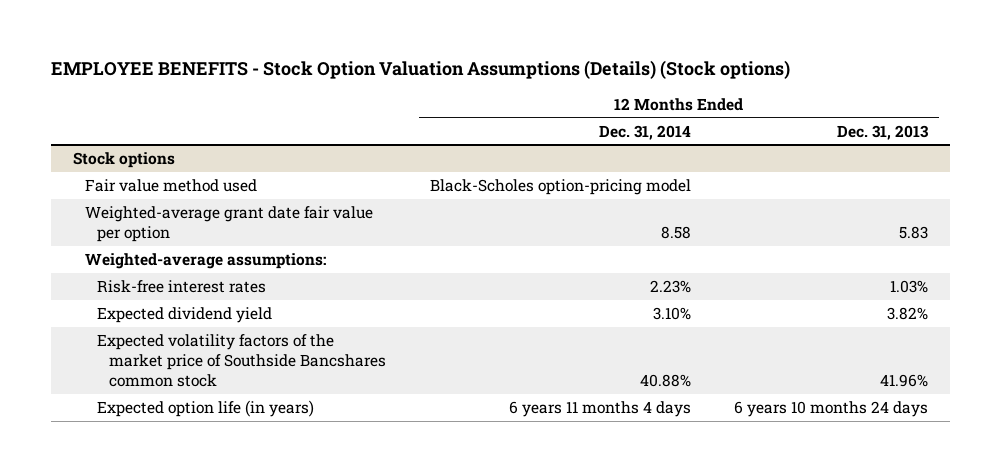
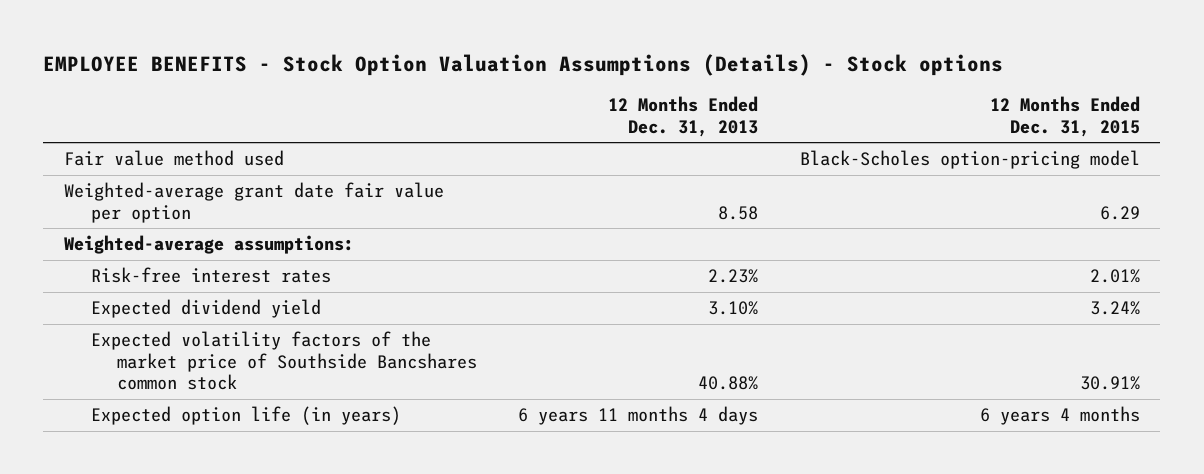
- EMPLOYEE BENEFITS - Stock Option Valuation Assumptions (Details) (Stock options)
+ EMPLOYEE BENEFITS - Stock Option Valuation Assumptions (Details) - Stock options
- | 12 Months Ended Dec. 31, 2014 | 12 Months Ended Dec. 31, 2013
+ | 12 Months Ended Dec. 31, 2013 | 12 Months Ended Dec. 31, 2015
- Stock options
- Weighted-average grant date fair value per option | 8.58 | 5.83
+ Weighted-average grant date fair value per option | 8.58 | 6.29
- Risk-free interest rates | 2.23% | 1.03%
- Expected dividend yield | 3.10% | 3.82%
- Expected volatility factors of the market price of Southside Bancshares common stock | 40.88% | 41.96%
- Expected option life (in years) | 6 years 11 months 4 days | 6 years 10 months 24 days
+ Risk-free interest rates | 2.23% | 2.01%
+ Expected dividend yield | 3.10% | 3.24%
+ Expected volatility factors of the market price of Southside Bancshares common stock | 40.88% | 30.91%
+ Expected option life (in years) | 6 years 11 months 4 days | 6 years 4 months

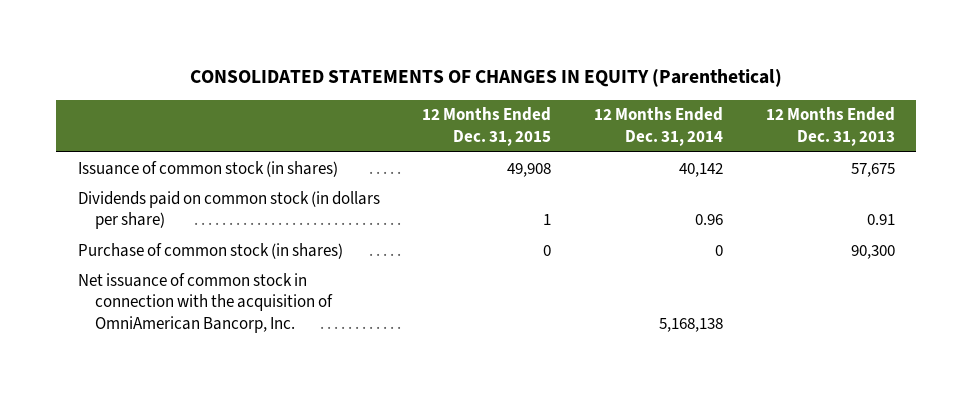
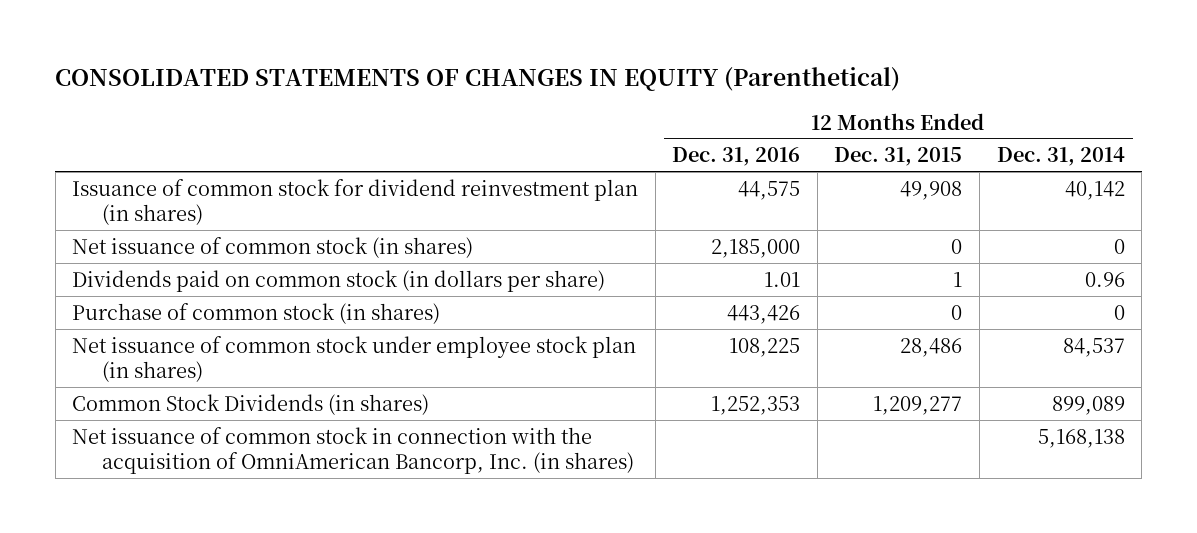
- | 12 Months Ended Dec. 31, 2015 | 12 Months Ended Dec. 31, 2014 | 12 Months Ended Dec. 31, 2013
+ | 12 Months Ended Dec. 31, 2016 | 12 Months Ended Dec. 31, 2015 | 12 Months Ended Dec. 31, 2014
- Issuance of common stock (in shares) | 49,908 | 40,142 | 57,675
+ Issuance of common stock for dividend reinvestment plan (in shares) | 44,575 | 49,908 | 40,142
+ Net issuance of common stock (in shares) | 2,185,000 | 0 | 0
- Net issuance of common stock in connection with the acquisition of OmniAmerican Bancorp, Inc. | | 5,168,138 |
+ Net issuance of common stock under employee stock plan (in shares) | 108,225 | 28,486 | 84,537
+ Common Stock Dividends (in shares) | 1,252,353 | 1,209,277 | 899,089
+ Net issuance of common stock in connection with the acquisition of OmniAmerican Bancorp, Inc. (in shares) | | | 5,168,138

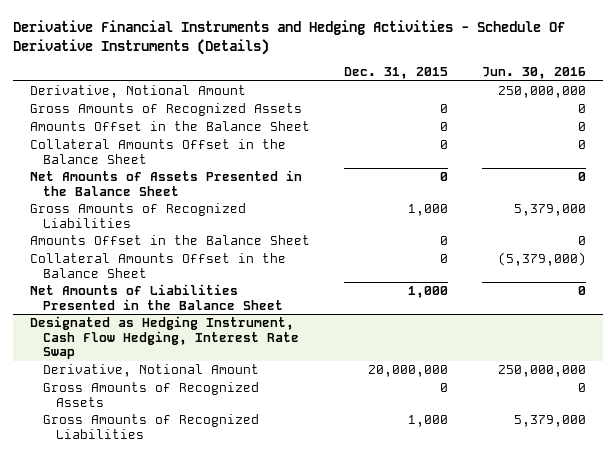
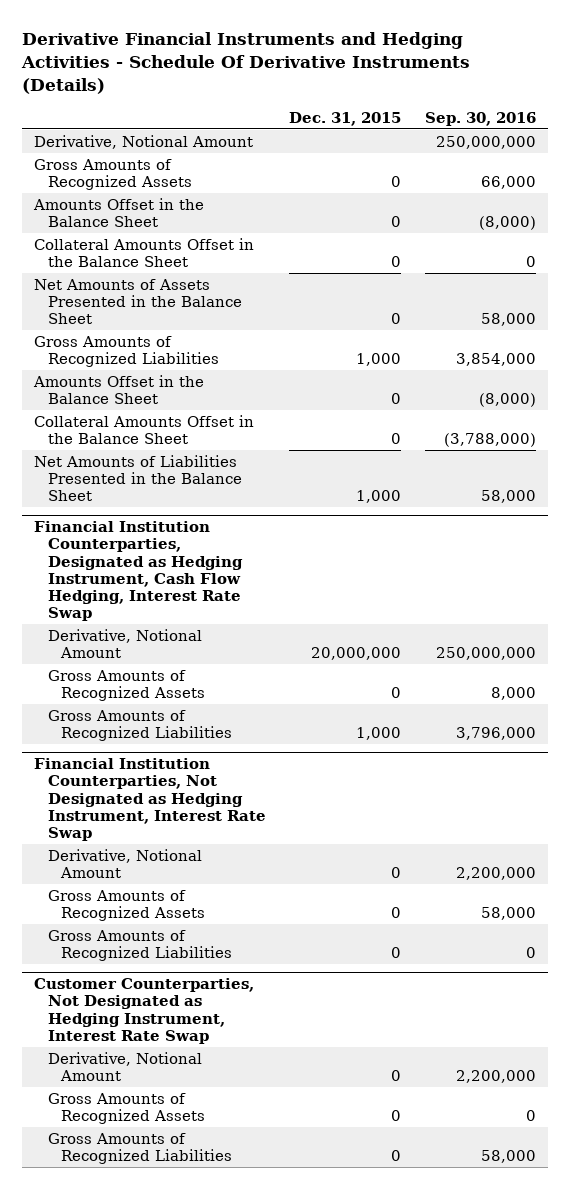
- | Dec. 31, 2015 | Jun. 30, 2016
+ | Dec. 31, 2015 | Sep. 30, 2016
- Designated as Hedging Instrument, Cash Flow Hedging, Interest Rate Swap
+ Financial Institution Counterparties, Designated as Hedging Instrument, Cash Flow Hedging, Interest Rate Swap
+ Financial Institution Counterparties, Not Designated as Hedging Instrument, Interest Rate Swap
+ Derivative, Notional Amount | 0 | 2,200,000
+ Gross Amounts of Recognized Assets | 0 | 58,000
+ Gross Amounts of Recognized Liabilities | 0 | 0
+ Customer Counterparties, Not Designated as Hedging Instrument, Interest Rate Swap
+ Derivative, Notional Amount | 0 | 2,200,000
+ Gross Amounts of Recognized Assets | 0 | 0
+ Gross Amounts of Recognized Liabilities | 0 | 58,000

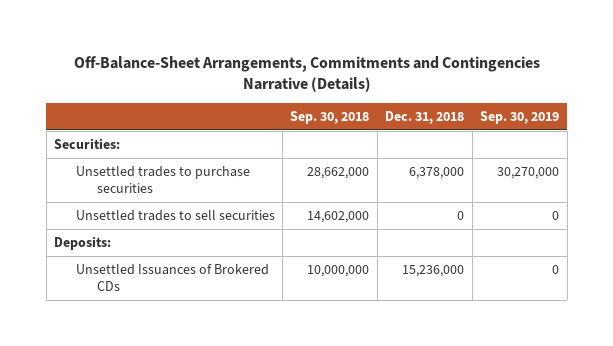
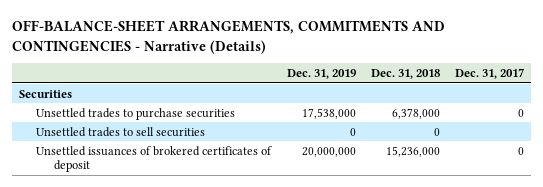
- Off-Balance-Sheet Arrangements, Commitments and Contingencies Narrative (Details)
+ OFF-BALANCE-SHEET ARRANGEMENTS, COMMITMENTS AND CONTINGENCIES - Narrative (Details)
- | Sep. 30, 2018 | Dec. 31, 2018 | Sep. 30, 2019
+ | Dec. 31, 2019 | Dec. 31, 2018 | Dec. 31, 2017
- Securities:
+ Securities
- Deposits:
- Unsettled Issuances of Brokered CDs | 10,000,000 | 15,236,000 | 0
+ Unsettled issuances of brokered certificates of deposit | 20,000,000 | 15,236,000 | 0

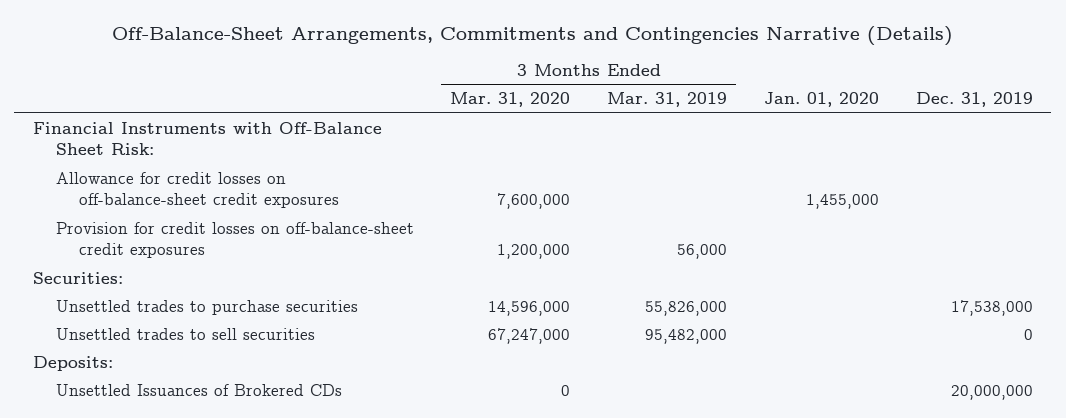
- OFF-BALANCE-SHEET ARRANGEMENTS, COMMITMENTS AND CONTINGENCIES - Narrative (Details)
+ Off-Balance-Sheet Arrangements, Commitments and Contingencies Narrative (Details)
- | Dec. 31, 2019 | Dec. 31, 2018 | Dec. 31, 2017
+ | 3 Months Ended Mar. 31, 2020 | 3 Months Ended Mar. 31, 2019 | Jan. 01, 2020 | Dec. 31, 2019
- Securities
+ Financial Instruments with Off-Balance Sheet Risk:
+ Allowance for credit losses on off-balance-sheet credit exposures | 7,600,000 | | 1,455,000 |
+ Provision for credit losses on off-balance-sheet credit exposures | 1,200,000 | 56,000 | |
+ Securities:
- Unsettled issuances of brokered certificates of deposit | 20,000,000 | 15,236,000 | 0
+ Deposits:
+ Unsettled Issuances of Brokered CDs | 0 | | | 20,000,000

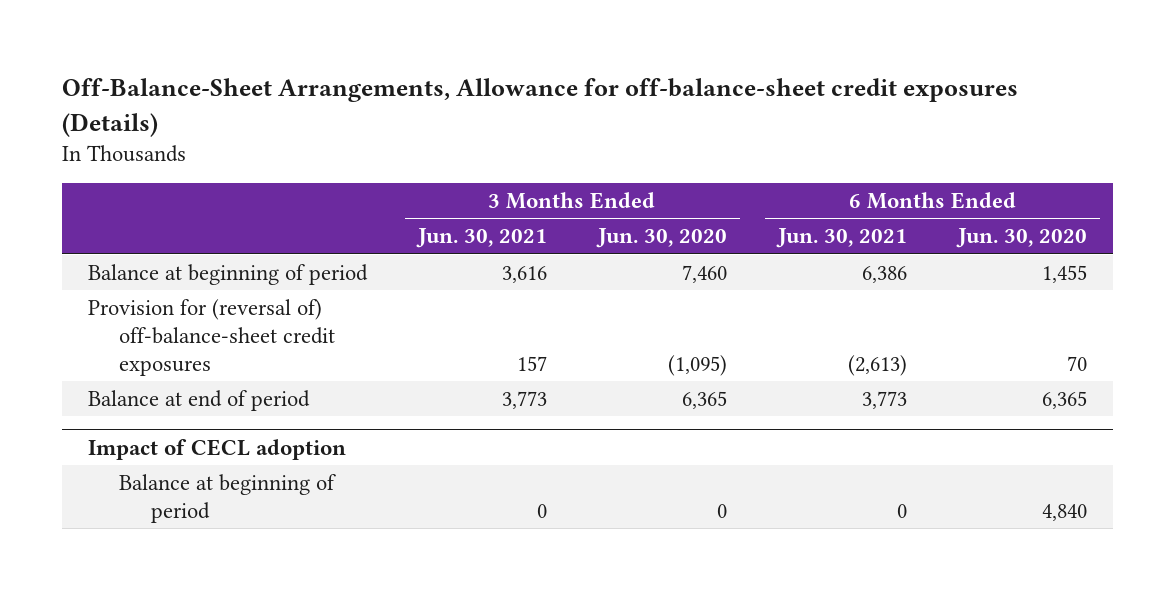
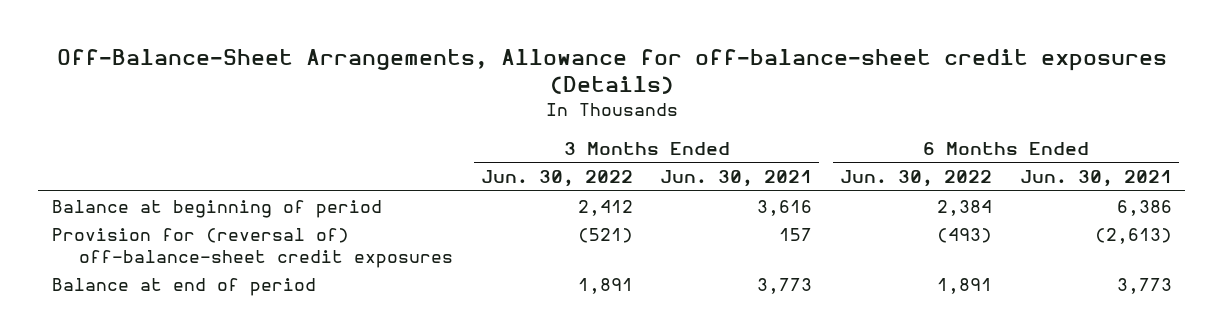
- | 3 Months Ended Jun. 30, 2021 | 3 Months Ended Jun. 30, 2020 | 6 Months Ended Jun. 30, 2021 | 6 Months Ended Jun. 30, 2020
+ | 3 Months Ended Jun. 30, 2022 | 3 Months Ended Jun. 30, 2021 | 6 Months Ended Jun. 30, 2022 | 6 Months Ended Jun. 30, 2021
- Impact of CECL adoption
- Balance at beginning of period | 0 | 0 | 0 | 4,840

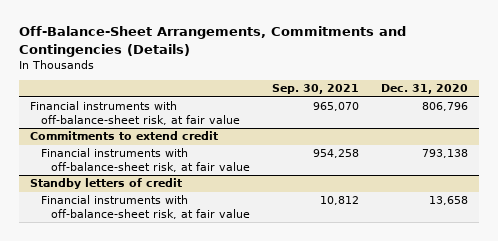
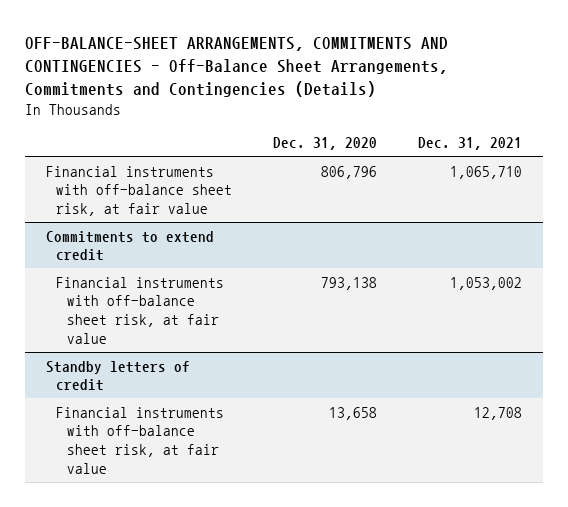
- Off-Balance-Sheet Arrangements, Commitments and Contingencies (Details)
+ OFF-BALANCE-SHEET ARRANGEMENTS, COMMITMENTS AND CONTINGENCIES - Off-Balance Sheet Arrangements, Commitments and Contingencies (Details)
- | Sep. 30, 2021 | Dec. 31, 2020
+ | Dec. 31, 2020 | Dec. 31, 2021
- Financial instruments with off-balance-sheet risk, at fair value | 965,070 | 806,796
+ Financial instruments with off-balance sheet risk, at fair value | 806,796 | 1,065,710
@ Commitments to extend credit
- Financial instruments with off-balance-sheet risk, at fair value | 954,258 | 793,138
+ Financial instruments with off-balance sheet risk, at fair value | 793,138 | 1,053,002
@ Standby letters of credit
- Financial instruments with off-balance-sheet risk, at fair value | 10,812 | 13,658
+ Financial instruments with off-balance sheet risk, at fair value | 13,658 | 12,708

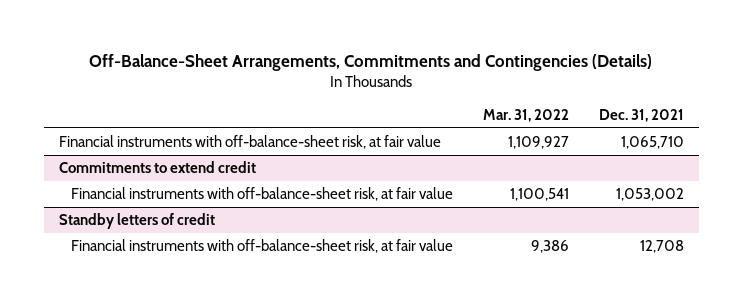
- OFF-BALANCE-SHEET ARRANGEMENTS, COMMITMENTS AND CONTINGENCIES - Off-Balance Sheet Arrangements, Commitments and Contingencies (Details)
+ Off-Balance-Sheet Arrangements, Commitments and Contingencies (Details)
- | Dec. 31, 2020 | Dec. 31, 2021
+ | Mar. 31, 2022 | Dec. 31, 2021
- Financial instruments with off-balance sheet risk, at fair value | 806,796 | 1,065,710
+ Financial instruments with off-balance-sheet risk, at fair value | 1,109,927 | 1,065,710
@ Commitments to extend credit
- Financial instruments with off-balance sheet risk, at fair value | 793,138 | 1,053,002
+ Financial instruments with off-balance-sheet risk, at fair value | 1,100,541 | 1,053,002
@ Standby letters of credit
- Financial instruments with off-balance sheet risk, at fair value | 13,658 | 12,708
+ Financial instruments with off-balance-sheet risk, at fair value | 9,386 | 12,708

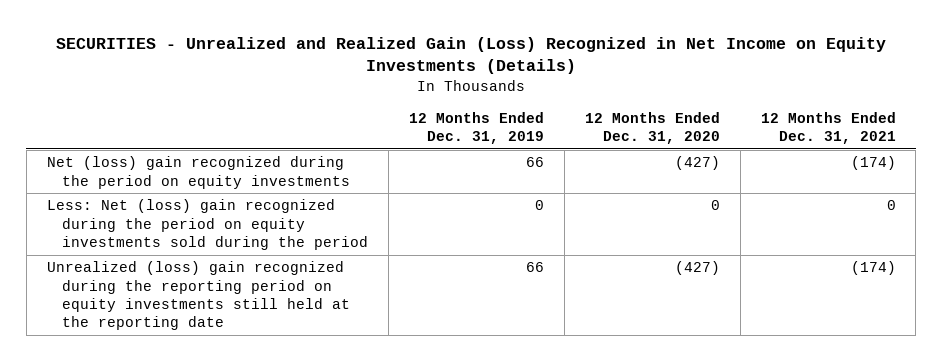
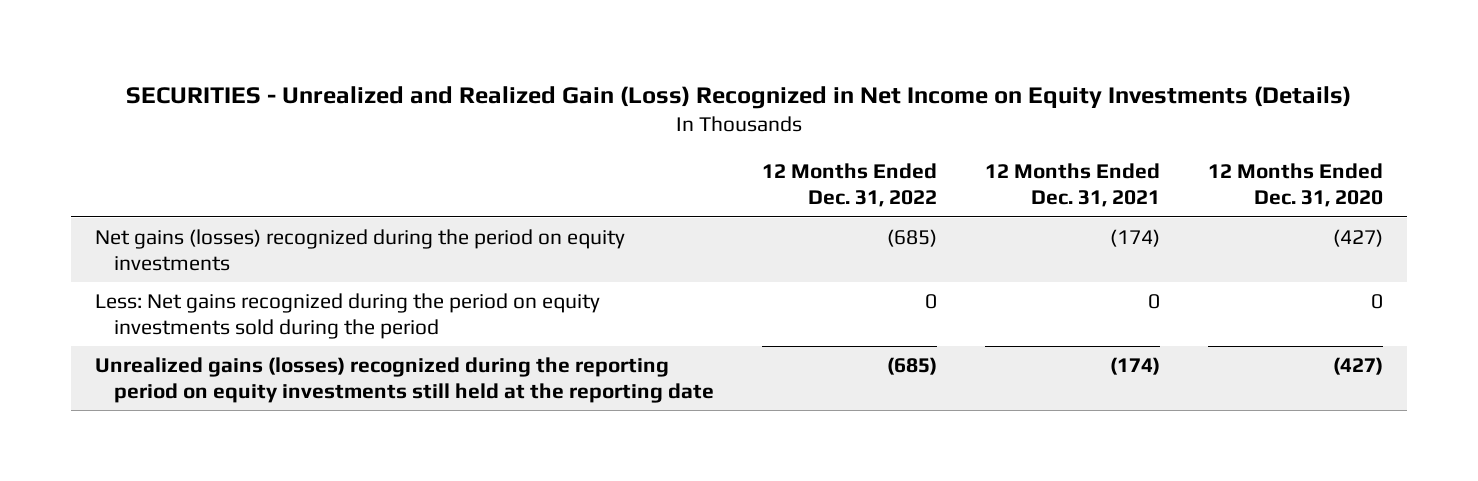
- | 12 Months Ended Dec. 31, 2019 | 12 Months Ended Dec. 31, 2020 | 12 Months Ended Dec. 31, 2021
+ | 12 Months Ended Dec. 31, 2022 | 12 Months Ended Dec. 31, 2021 | 12 Months Ended Dec. 31, 2020
- Net (loss) gain recognized during the period on equity investments | 66 | (427) | (174)
- Less: Net (loss) gain recognized during the period on equity investments sold during the period | 0 | 0 | 0
- Unrealized (loss) gain recognized during the reporting period on equity investments still held at the reporting date | 66 | (427) | (174)
+ Net gains (losses) recognized during the period on equity investments | (685) | (174) | (427)
+ Less: Net gains recognized during the period on equity investments sold during the period | 0 | 0 | 0
+ Unrealized gains (losses) recognized during the reporting period on equity investments still held at the reporting date | (685) | (174) | (427)

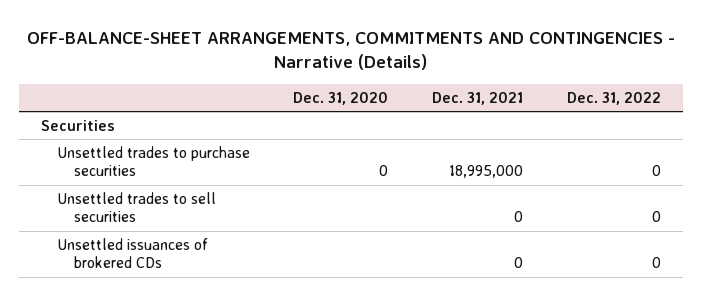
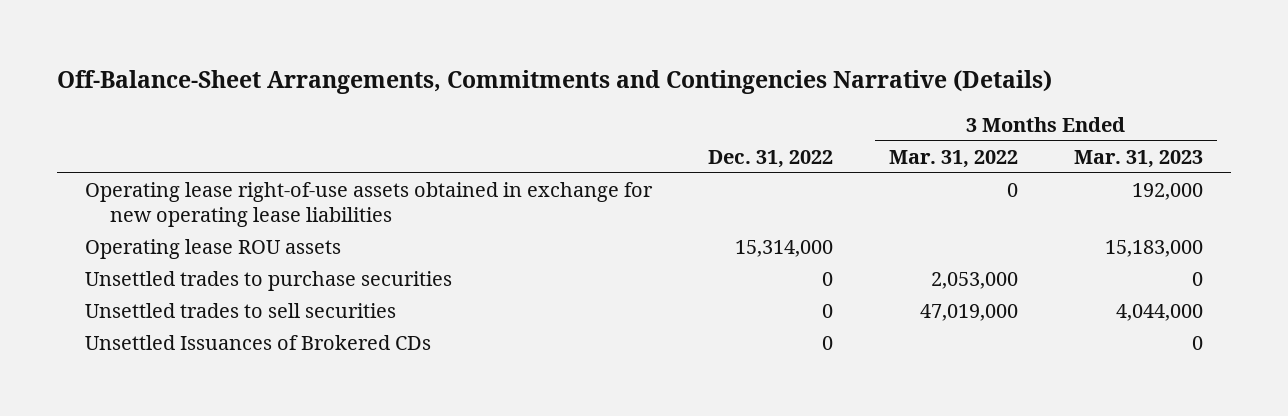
- OFF-BALANCE-SHEET ARRANGEMENTS, COMMITMENTS AND CONTINGENCIES - Narrative (Details)
+ Off-Balance-Sheet Arrangements, Commitments and Contingencies Narrative (Details)
- | Dec. 31, 2020 | Dec. 31, 2021 | Dec. 31, 2022
+ | Dec. 31, 2022 | 3 Months Ended Mar. 31, 2022 | 3 Months Ended Mar. 31, 2023
- Securities
+ Operating lease right-of-use assets obtained in exchange for new operating lease liabilities | | 0 | 192,000
+ Operating lease ROU assets | 15,314,000 | | 15,183,000
- Unsettled issuances of brokered CDs | | 0 | 0
+ Unsettled Issuances of Brokered CDs | 0 | | 0

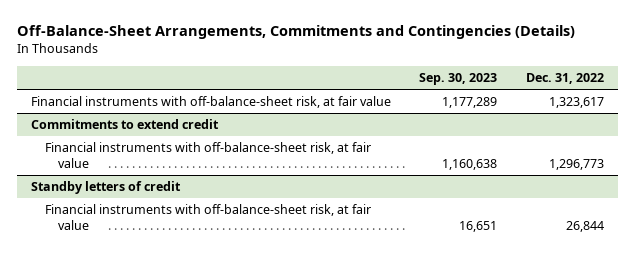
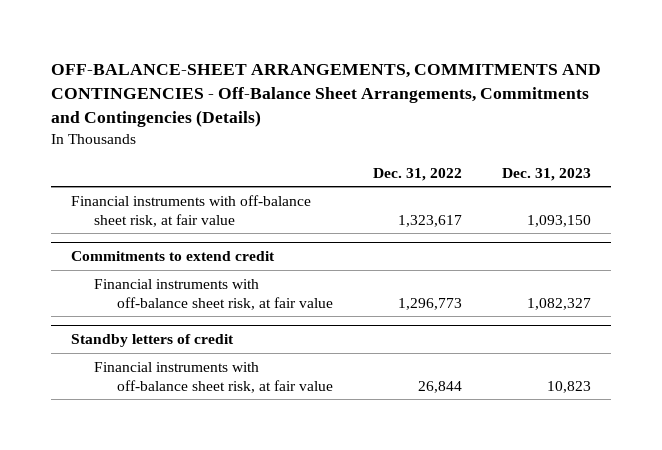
- Off-Balance-Sheet Arrangements, Commitments and Contingencies (Details)
+ OFF-BALANCE-SHEET ARRANGEMENTS, COMMITMENTS AND CONTINGENCIES - Off-Balance Sheet Arrangements, Commitments and Contingencies (Details)
- | Sep. 30, 2023 | Dec. 31, 2022
+ | Dec. 31, 2022 | Dec. 31, 2023
- Financial instruments with off-balance-sheet risk, at fair value | 1,177,289 | 1,323,617
+ Financial instruments with off-balance sheet risk, at fair value | 1,323,617 | 1,093,150
@ Commitments to extend credit
- Financial instruments with off-balance-sheet risk, at fair value | 1,160,638 | 1,296,773
+ Financial instruments with off-balance sheet risk, at fair value | 1,296,773 | 1,082,327
@ Standby letters of credit
- Financial instruments with off-balance-sheet risk, at fair value | 16,651 | 26,844
+ Financial instruments with off-balance sheet risk, at fair value | 26,844 | 10,823

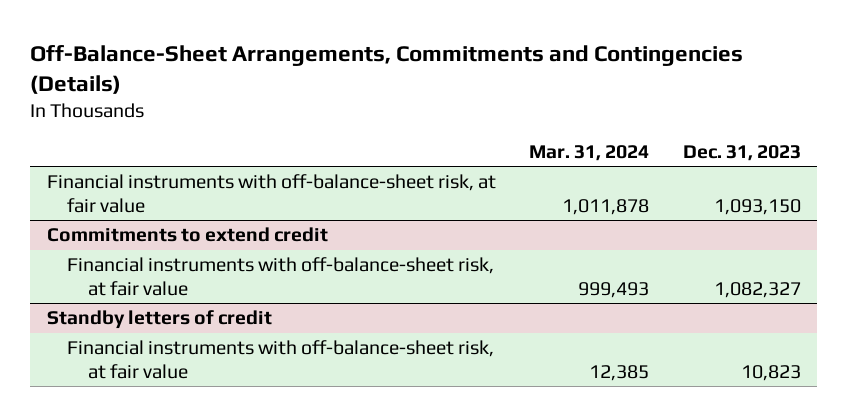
- OFF-BALANCE-SHEET ARRANGEMENTS, COMMITMENTS AND CONTINGENCIES - Off-Balance Sheet Arrangements, Commitments and Contingencies (Details)
+ Off-Balance-Sheet Arrangements, Commitments and Contingencies (Details)
- | Dec. 31, 2022 | Dec. 31, 2023
+ | Mar. 31, 2024 | Dec. 31, 2023
- Financial instruments with off-balance sheet risk, at fair value | 1,323,617 | 1,093,150
+ Financial instruments with off-balance-sheet risk, at fair value | 1,011,878 | 1,093,150
@ Commitments to extend credit
- Financial instruments with off-balance sheet risk, at fair value | 1,296,773 | 1,082,327
+ Financial instruments with off-balance-sheet risk, at fair value | 999,493 | 1,082,327
@ Standby letters of credit
- Financial instruments with off-balance sheet risk, at fair value | 26,844 | 10,823
+ Financial instruments with off-balance-sheet risk, at fair value | 12,385 | 10,823

